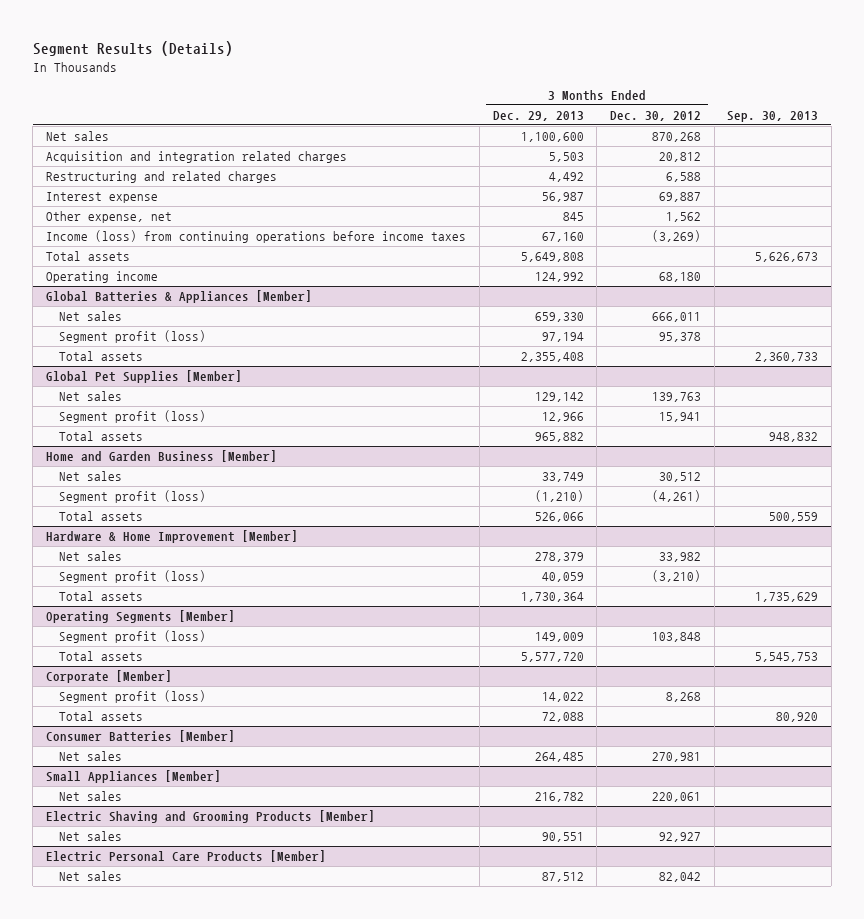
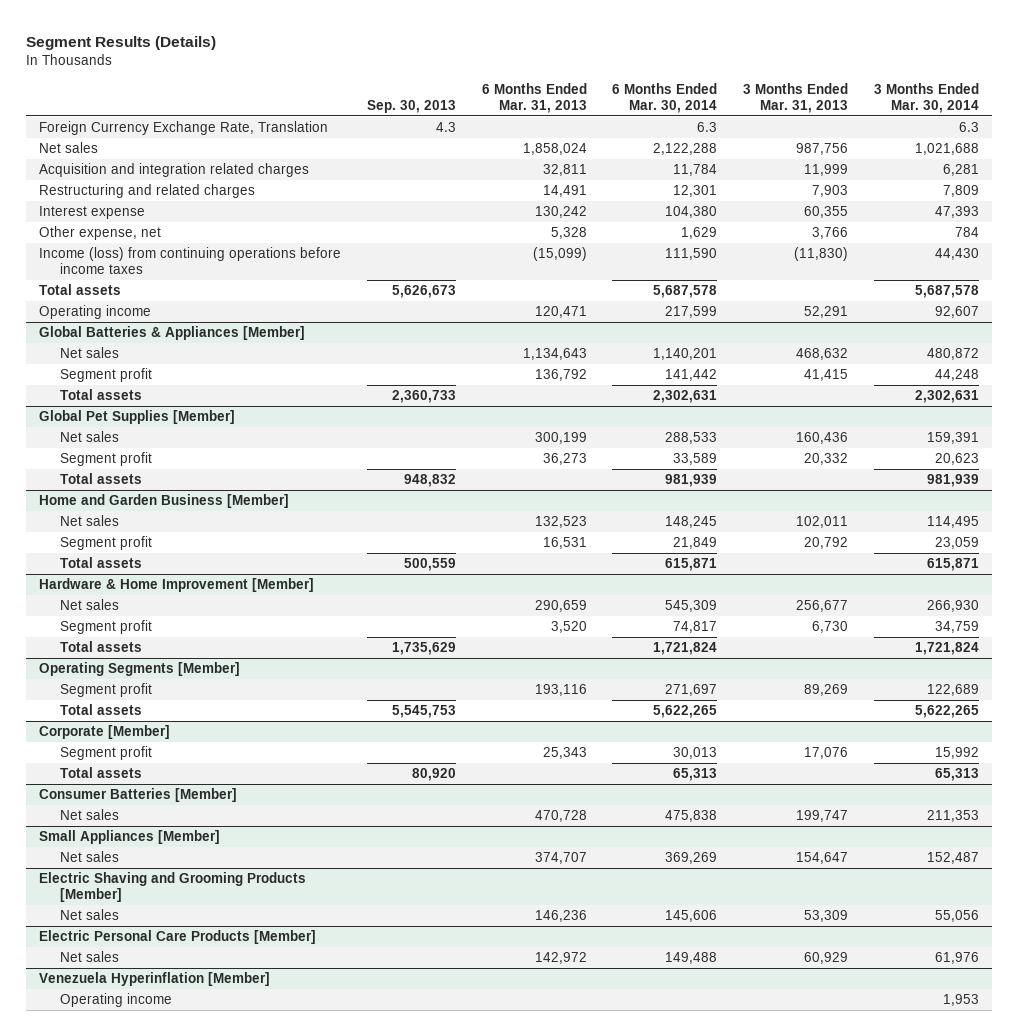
- | 3 Months Ended Dec. 29, 2013 | 3 Months Ended Dec. 30, 2012 | Sep. 30, 2013
+ | Sep. 30, 2013 | 6 Months Ended Mar. 31, 2013 | 6 Months Ended Mar. 30, 2014 | 3 Months Ended Mar. 31, 2013 | 3 Months Ended Mar. 30, 2014
+ Foreign Currency Exchange Rate, Translation | 4.3 | | 6.3 | | 6.3
@ Global Batteries & Appliances [Member]
- Segment profit (loss) | 97,194 | 95,378 |
+ Segment profit | | 136,792 | 141,442 | 41,415 | 44,248
@ Global Pet Supplies [Member]
- Segment profit (loss) | 12,966 | 15,941 |
+ Segment profit | | 36,273 | 33,589 | 20,332 | 20,623
@ Home and Garden Business [Member]
- Segment profit (loss) | (1,210) | (4,261) |
+ Segment profit | | 16,531 | 21,849 | 20,792 | 23,059
@ Hardware & Home Improvement [Member]
- Segment profit (loss) | 40,059 | (3,210) |
+ Segment profit | | 3,520 | 74,817 | 6,730 | 34,759
@ Operating Segments [Member]
- Segment profit (loss) | 149,009 | 103,848 |
+ Segment profit | | 193,116 | 271,697 | 89,269 | 122,689
@ Corporate [Member]
- Segment profit (loss) | 14,022 | 8,268 |
+ Segment profit | | 25,343 | 30,013 | 17,076 | 15,992
+ Venezuela Hyperinflation [Member]
+ Operating income | | | | | 1,953

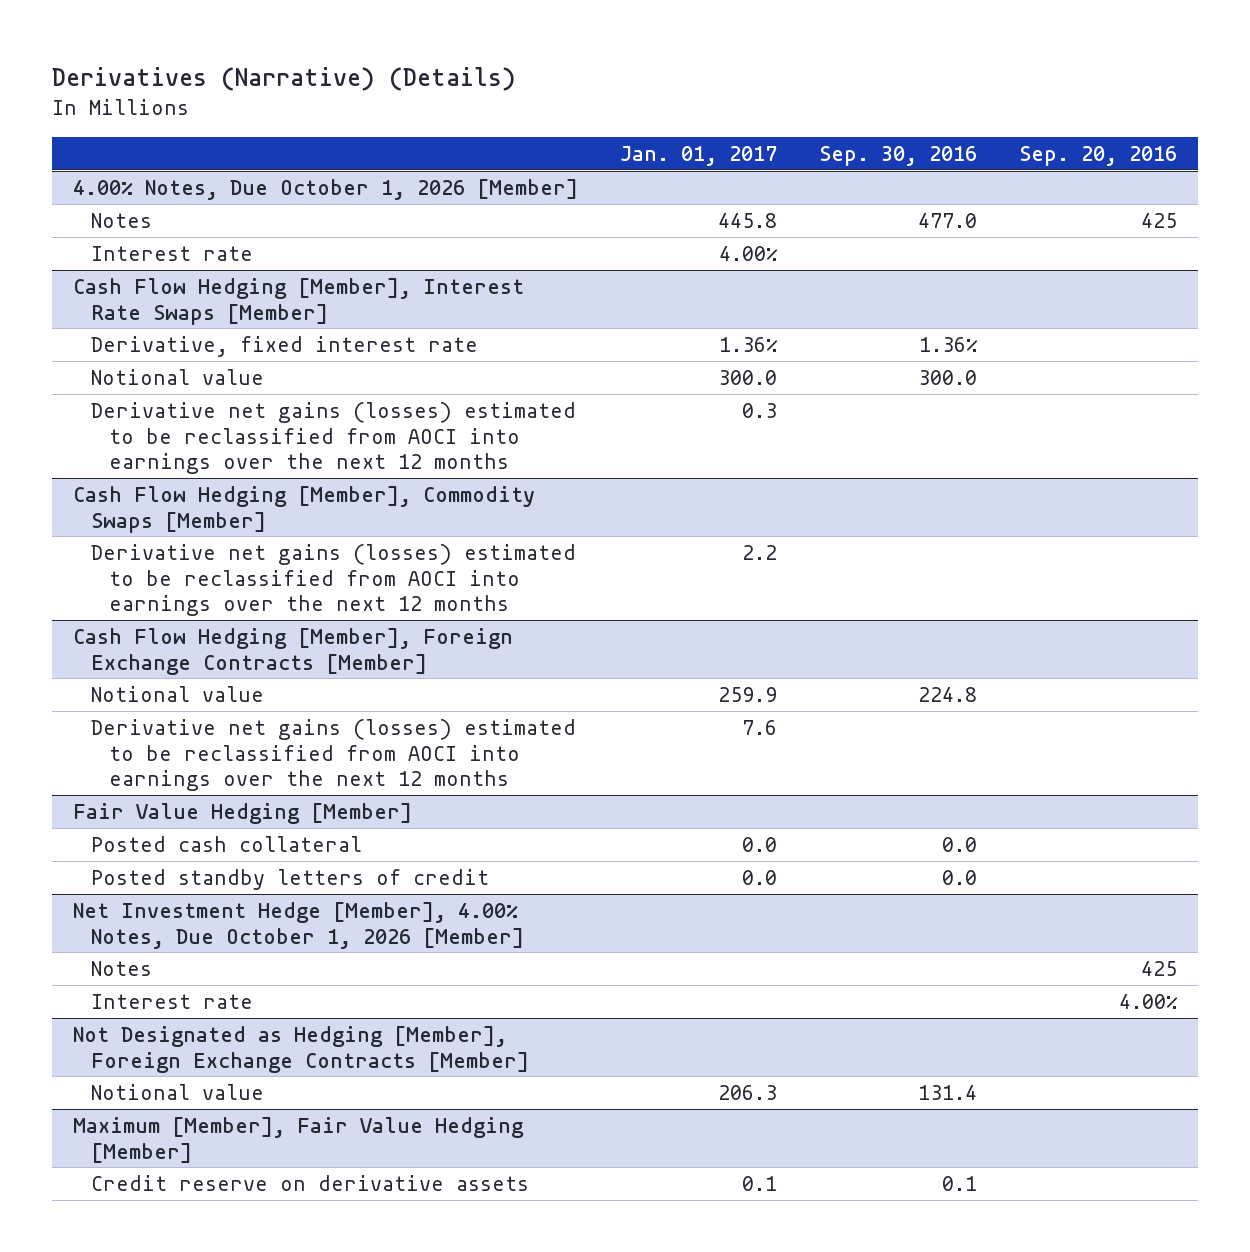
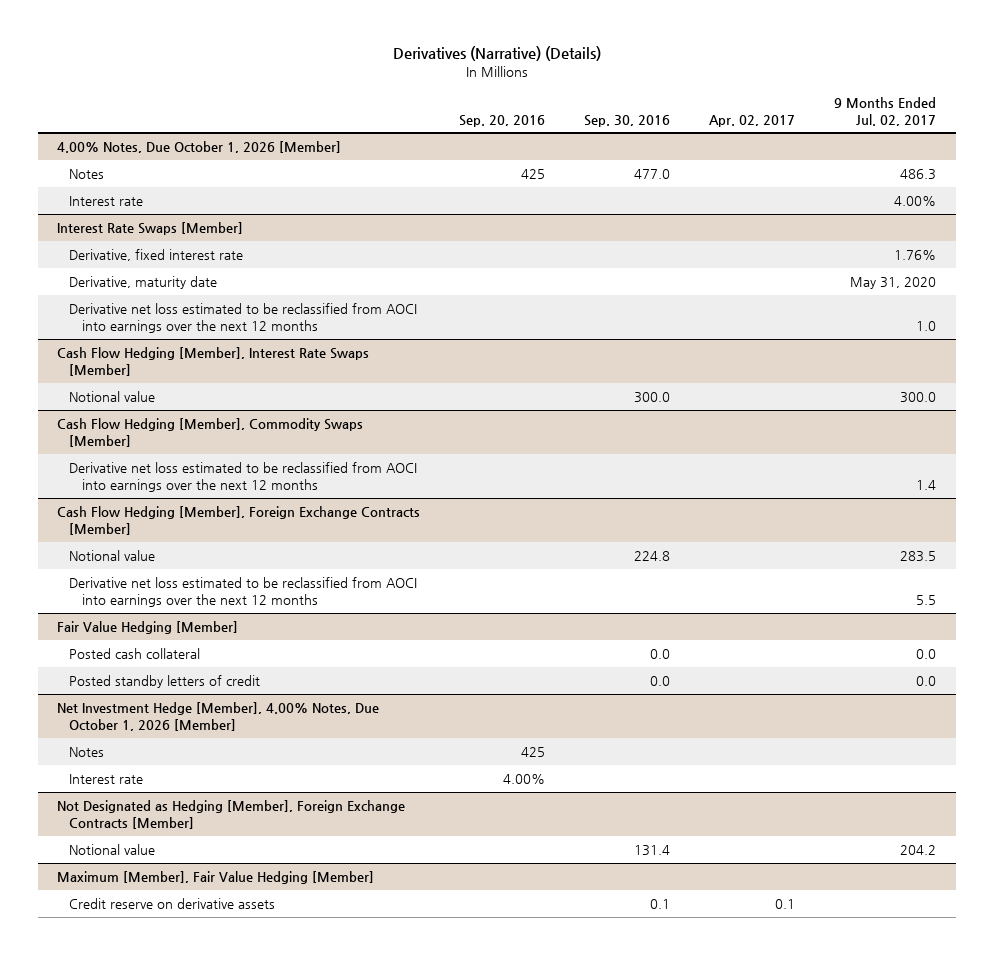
- | Jan. 01, 2017 | Sep. 30, 2016 | Sep. 20, 2016
+ | Sep. 20, 2016 | Sep. 30, 2016 | Apr. 02, 2017 | 9 Months Ended Jul. 02, 2017
+ Interest Rate Swaps [Member]
+ Derivative, fixed interest rate | | | | 1.76%
+ Derivative, maturity date | | | | May 31, 2020
+ Derivative net loss estimated to be reclassified from AOCI into earnings over the next 12 months | | | | 1.0
@ Cash Flow Hedging [Member], Interest Rate Swaps [Member]
- Derivative, fixed interest rate | 1.36% | 1.36% |
- Derivative net gains (losses) estimated to be reclassified from AOCI into earnings over the next 12 months | 0.3 | |
@ Cash Flow Hedging [Member], Commodity Swaps [Member]
- Derivative net gains (losses) estimated to be reclassified from AOCI into earnings over the next 12 months | 2.2 | |
+ Derivative net loss estimated to be reclassified from AOCI into earnings over the next 12 months | | | | 1.4
@ Cash Flow Hedging [Member], Foreign Exchange Contracts [Member]
- Derivative net gains (losses) estimated to be reclassified from AOCI into earnings over the next 12 months | 7.6 | |
+ Derivative net loss estimated to be reclassified from AOCI into earnings over the next 12 months | | | | 5.5

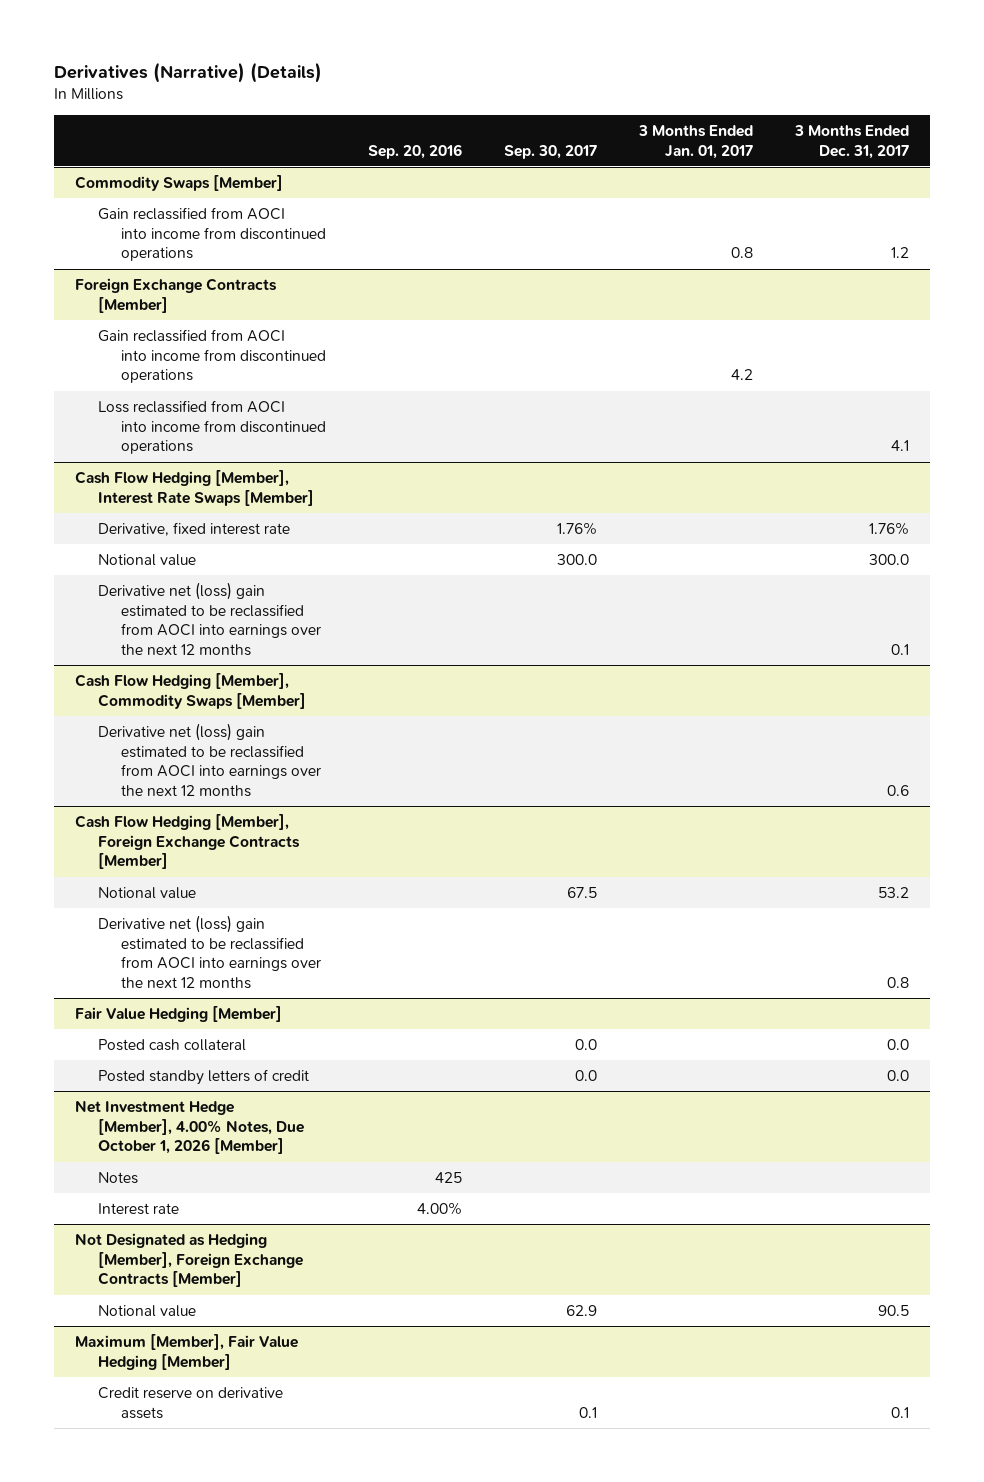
- | Sep. 20, 2016 | Sep. 30, 2016 | Apr. 02, 2017 | 9 Months Ended Jul. 02, 2017
+ | Sep. 20, 2016 | Sep. 30, 2017 | 3 Months Ended Jan. 01, 2017 | 3 Months Ended Dec. 31, 2017
- 4.00% Notes, Due October 1, 2026 [Member]
- Notes | 425 | 477.0 | | 486.3
- Interest rate | | | | 4.00%
- Interest Rate Swaps [Member]
- Derivative, fixed interest rate | | | | 1.76%
- Derivative, maturity date | | | | May 31, 2020
- Derivative net loss estimated to be reclassified from AOCI into earnings over the next 12 months | | | | 1.0
+ Commodity Swaps [Member]
+ Gain reclassified from AOCI into income from discontinued operations | | | 0.8 | 1.2
+ Foreign Exchange Contracts [Member]
+ Gain reclassified from AOCI into income from discontinued operations | | | 4.2 |
+ Loss reclassified from AOCI into income from discontinued operations | | | | 4.1
@ Cash Flow Hedging [Member], Interest Rate Swaps [Member]
+ Derivative, fixed interest rate | | 1.76% | | 1.76%
+ Derivative net (loss) gain estimated to be reclassified from AOCI into earnings over the next 12 months | | | | 0.1
@ Cash Flow Hedging [Member], Commodity Swaps [Member]
- Derivative net loss estimated to be reclassified from AOCI into earnings over the next 12 months | | | | 1.4
+ Derivative net (loss) gain estimated to be reclassified from AOCI into earnings over the next 12 months | | | | 0.6
@ Cash Flow Hedging [Member], Foreign Exchange Contracts [Member]
- Derivative net loss estimated to be reclassified from AOCI into earnings over the next 12 months | | | | 5.5
+ Derivative net (loss) gain estimated to be reclassified from AOCI into earnings over the next 12 months | | | | 0.8

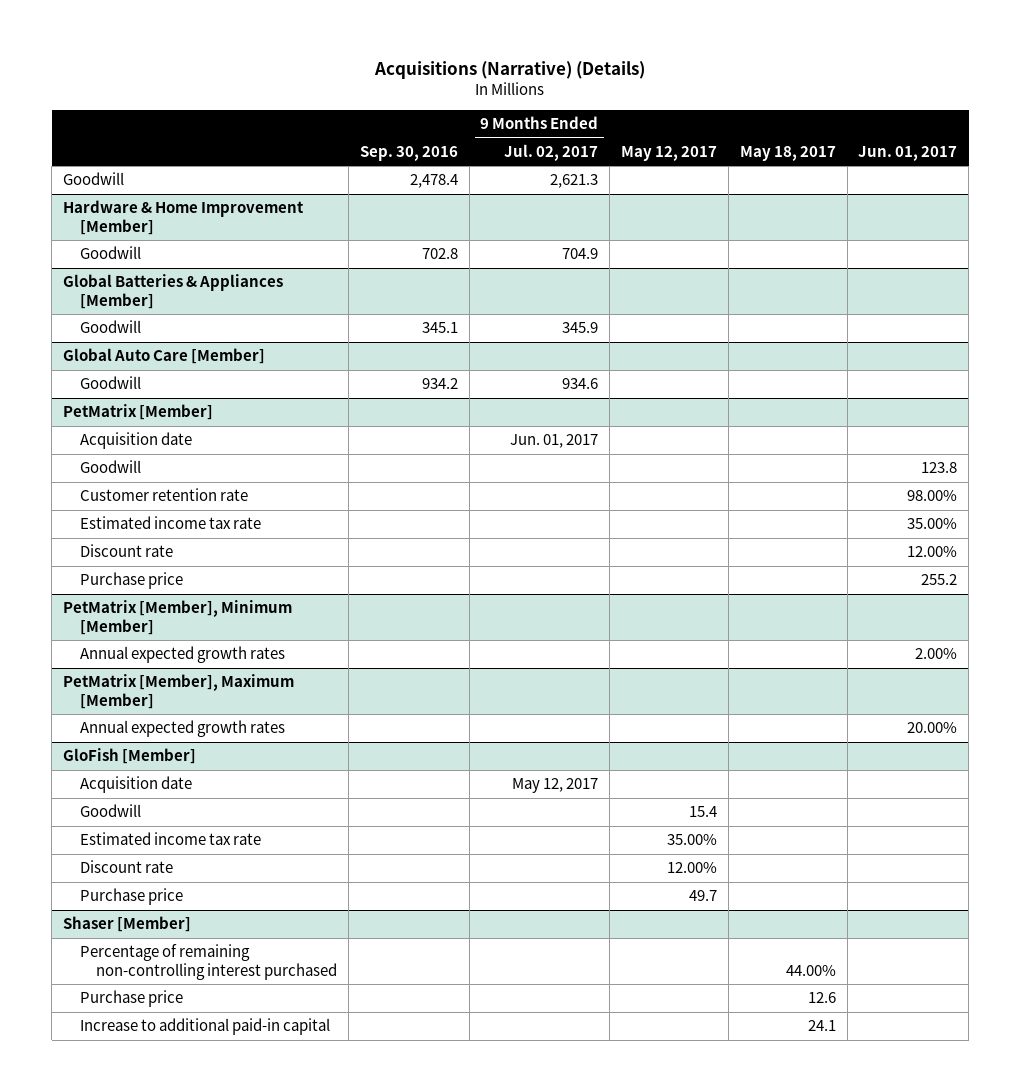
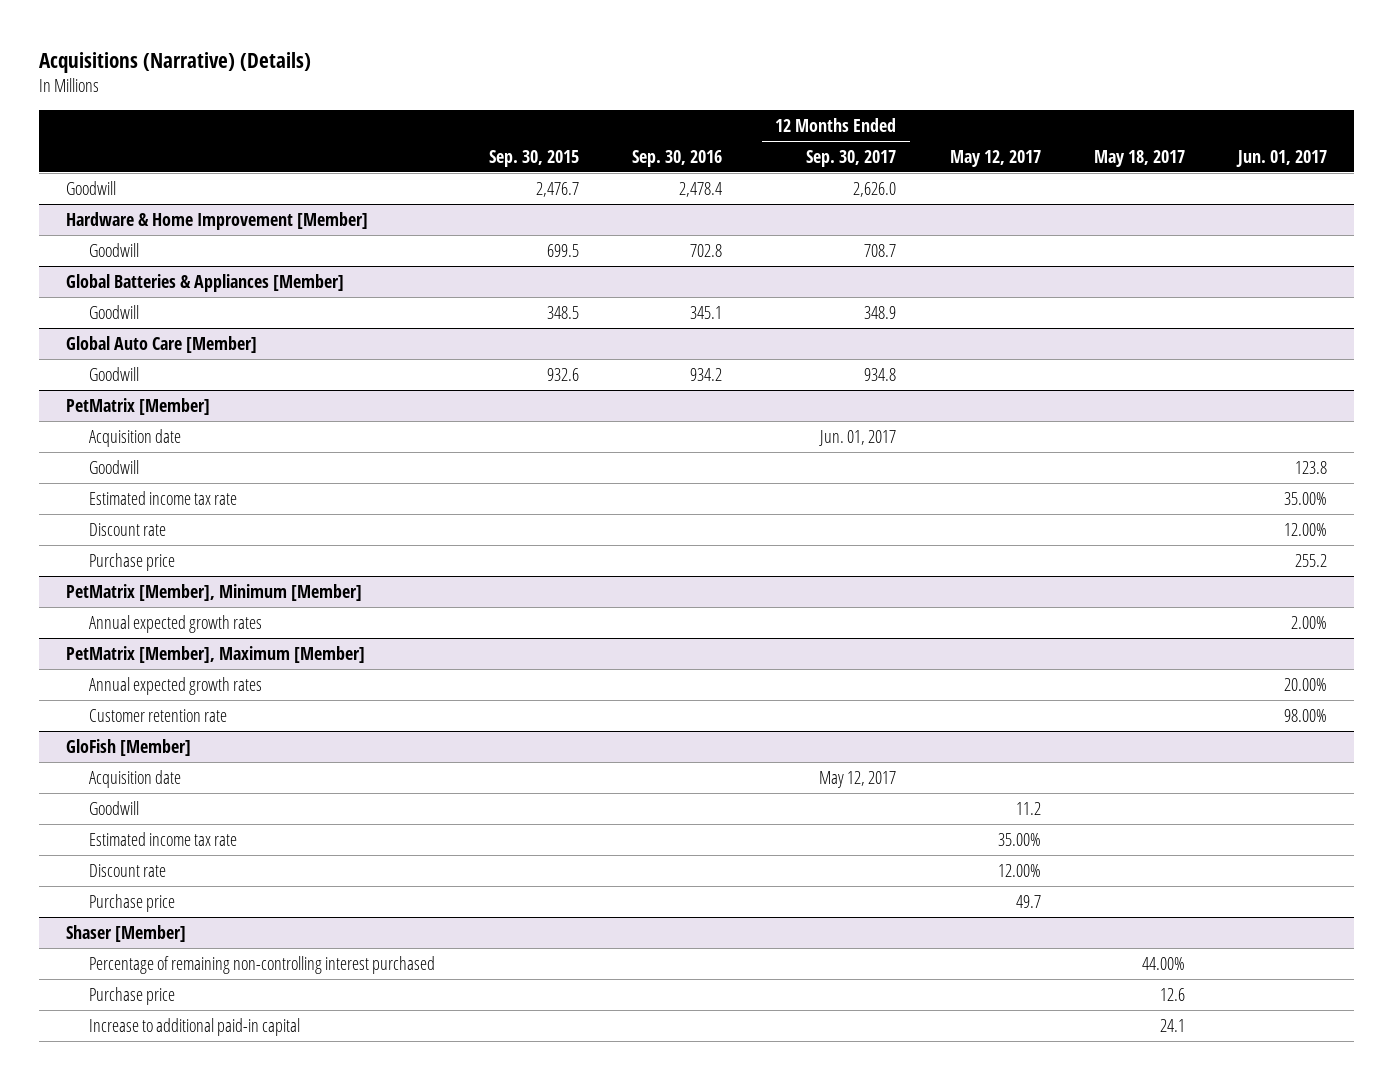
- | Sep. 30, 2016 | 9 Months Ended Jul. 02, 2017 | May 12, 2017 | May 18, 2017 | Jun. 01, 2017
+ | Sep. 30, 2015 | Sep. 30, 2016 | 12 Months Ended Sep. 30, 2017 | May 12, 2017 | May 18, 2017 | Jun. 01, 2017
@ PetMatrix [Member]
- Customer retention rate | | | | | 98.00%
@ PetMatrix [Member], Maximum [Member]
+ Customer retention rate | | | | | | 98.00%
@ GloFish [Member]
- Goodwill | | | 15.4 | |
+ Goodwill | | | | 11.2 | |

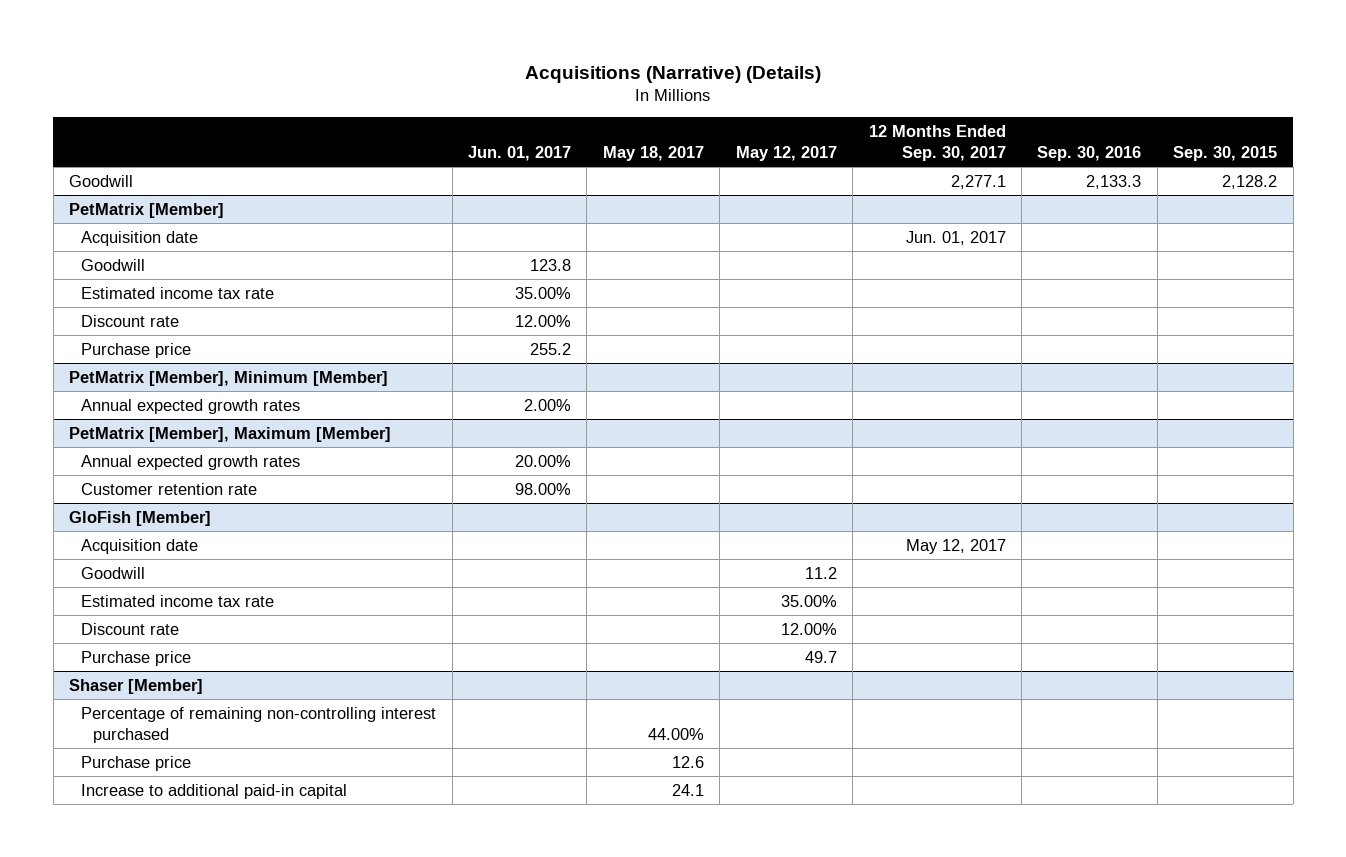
- | Sep. 30, 2015 | Sep. 30, 2016 | 12 Months Ended Sep. 30, 2017 | May 12, 2017 | May 18, 2017 | Jun. 01, 2017
+ | Jun. 01, 2017 | May 18, 2017 | May 12, 2017 | 12 Months Ended Sep. 30, 2017 | Sep. 30, 2016 | Sep. 30, 2015
- Goodwill | 2,476.7 | 2,478.4 | 2,626.0 | | |
- Hardware & Home Improvement [Member]
- Goodwill | 699.5 | 702.8 | 708.7 | | |
- Global Batteries & Appliances [Member]
- Goodwill | 348.5 | 345.1 | 348.9 | | |
- Global Auto Care [Member]
- Goodwill | 932.6 | 934.2 | 934.8 | | |
+ Goodwill | | | | 2,277.1 | 2,133.3 | 2,128.2

